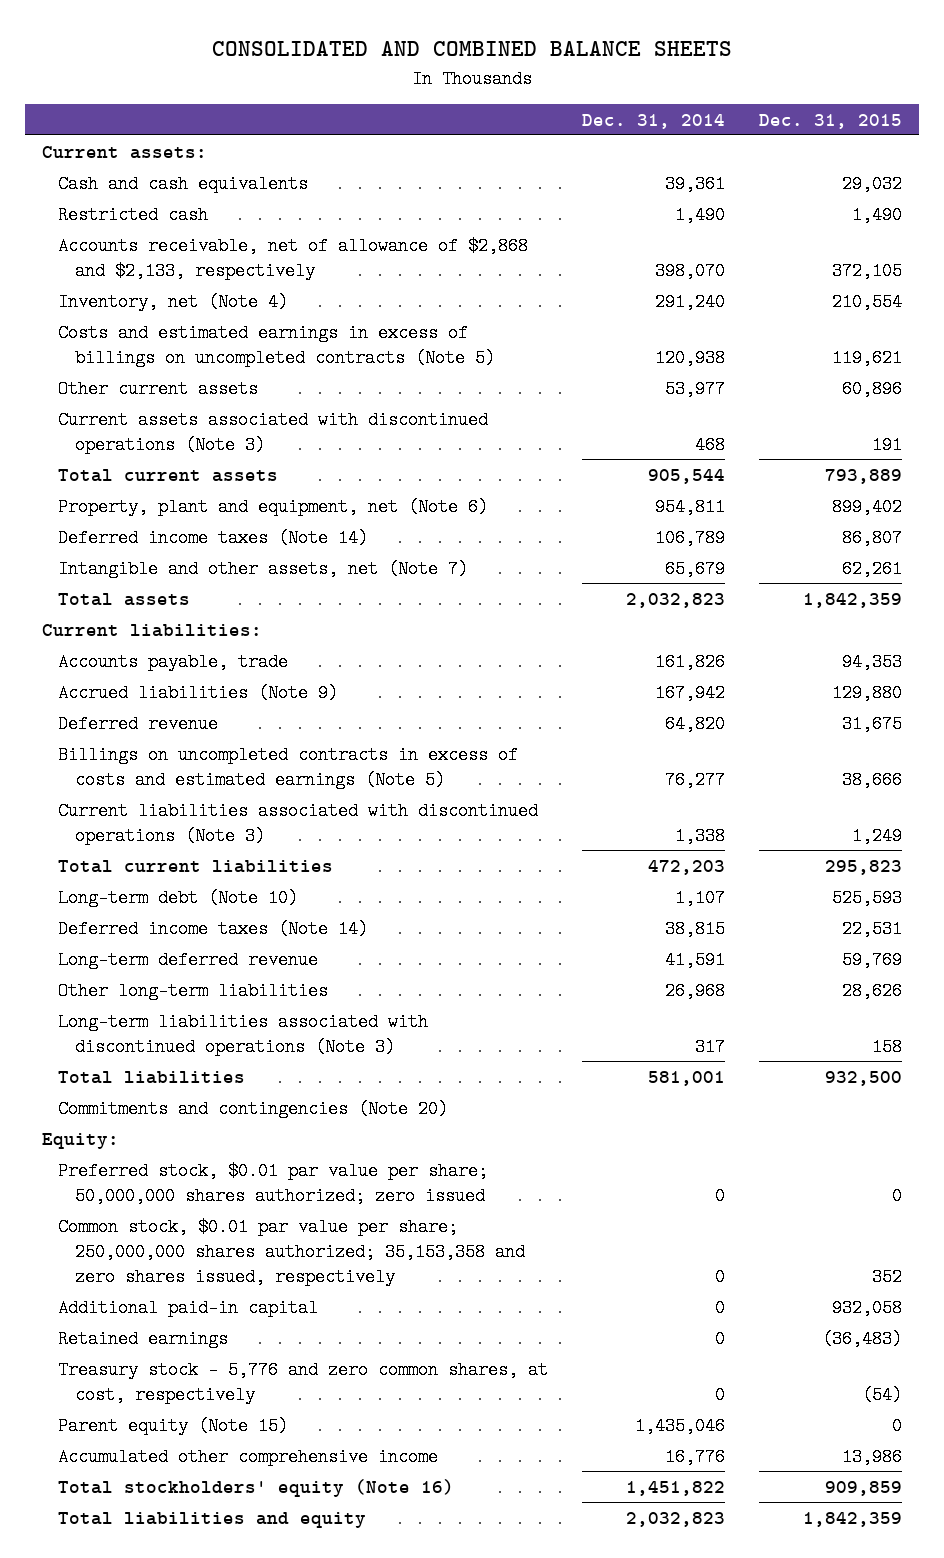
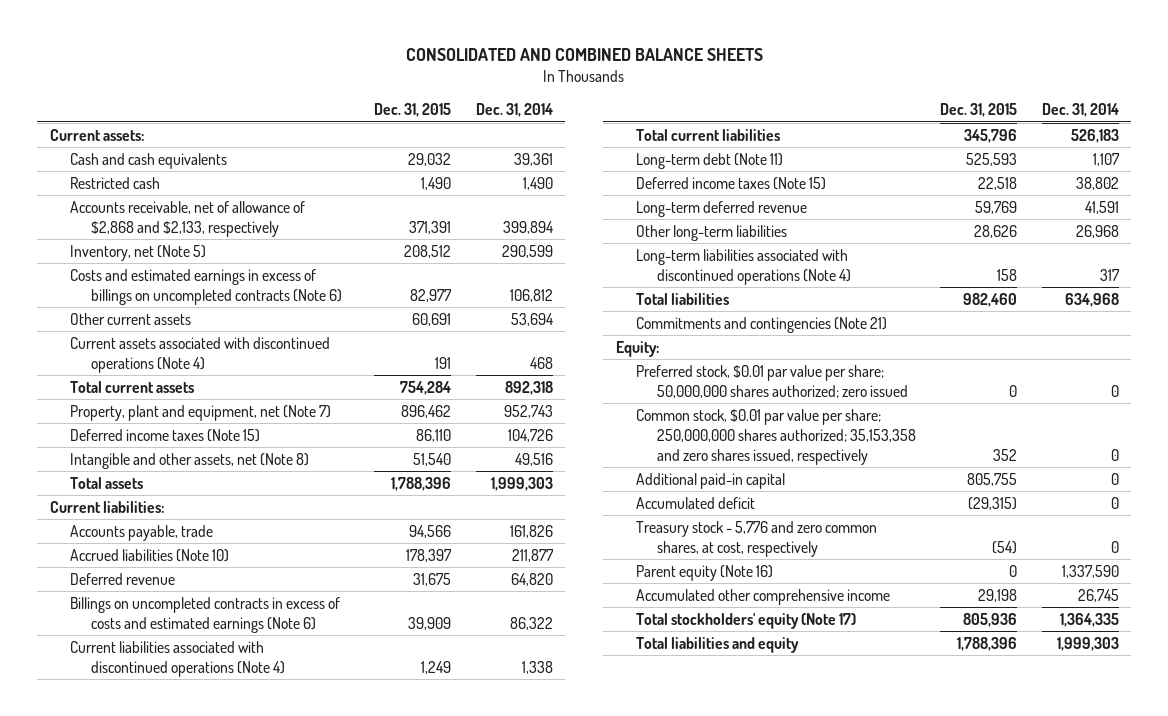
- | Dec. 31, 2014 | Dec. 31, 2015
+ | Dec. 31, 2015 | Dec. 31, 2014
- Accounts receivable, net of allowance of $2,868 and $2,133, respectively | 398,070 | 372,105
- Inventory, net (Note 4) | 291,240 | 210,554
- Costs and estimated earnings in excess of billings on uncompleted contracts (Note 5) | 120,938 | 119,621
- Other current assets | 53,977 | 60,896
- Current assets associated with discontinued operations (Note 3) | 468 | 191
- Total current assets | 905,544 | 793,889
- Property, plant and equipment, net (Note 6) | 954,811 | 899,402
- Deferred income taxes (Note 14) | 106,789 | 86,807
- Intangible and other assets, net (Note 7) | 65,679 | 62,261
- Total assets | 2,032,823 | 1,842,359
+ Accounts receivable, net of allowance of $2,868 and $2,133, respectively | 371,391 | 399,894
+ Inventory, net (Note 5) | 208,512 | 290,599
+ Costs and estimated earnings in excess of billings on uncompleted contracts (Note 6) | 82,977 | 106,812
+ Other current assets | 60,691 | 53,694
+ Current assets associated with discontinued operations (Note 4) | 191 | 468
+ Total current assets | 754,284 | 892,318
+ Property, plant and equipment, net (Note 7) | 896,462 | 952,743
+ Deferred income taxes (Note 15) | 86,110 | 104,726
+ Intangible and other assets, net (Note 8) | 51,540 | 49,516
+ Total assets | 1,788,396 | 1,999,303
- Accounts payable, trade | 161,826 | 94,353
- Accrued liabilities (Note 9) | 167,942 | 129,880
+ Accounts payable, trade | 94,566 | 161,826
+ Accrued liabilities (Note 10) | 178,397 | 211,877
- Billings on uncompleted contracts in excess of costs and estimated earnings (Note 5) | 76,277 | 38,666
- Current liabilities associated with discontinued operations (Note 3) | 1,338 | 1,249
- Total current liabilities | 472,203 | 295,823
- Long-term debt (Note 10) | 1,107 | 525,593
- Deferred income taxes (Note 14) | 38,815 | 22,531
+ Billings on uncompleted contracts in excess of costs and estimated earnings (Note 6) | 39,909 | 86,322
+ Current liabilities associated with discontinued operations (Note 4) | 1,249 | 1,338
+ Total current liabilities | 345,796 | 526,183
+ Long-term debt (Note 11) | 525,593 | 1,107
+ Deferred income taxes (Note 15) | 22,518 | 38,802
- Long-term liabilities associated with discontinued operations (Note 3) | 317 | 158
- Total liabilities | 581,001 | 932,500
- Commitments and contingencies (Note 20)
+ Long-term liabilities associated with discontinued operations (Note 4) | 158 | 317
+ Total liabilities | 982,460 | 634,968
+ Commitments and contingencies (Note 21)
- Additional paid-in capital | 0 | 932,058
- Retained earnings | 0 | (36,483)
+ Additional paid-in capital | 805,755 | 0
+ Accumulated deficit | (29,315) | 0
- Parent equity (Note 15) | 1,435,046 | 0
- Accumulated other comprehensive income | 16,776 | 13,986
- Total stockholders' equity (Note 16) | 1,451,822 | 909,859
- Total liabilities and equity | 2,032,823 | 1,842,359
+ Parent equity (Note 16) | 0 | 1,337,590
+ Accumulated other comprehensive income | 29,198 | 26,745
+ Total stockholders' equity (Note 17) | 805,936 | 1,364,335
+ Total liabilities and equity | 1,788,396 | 1,999,303

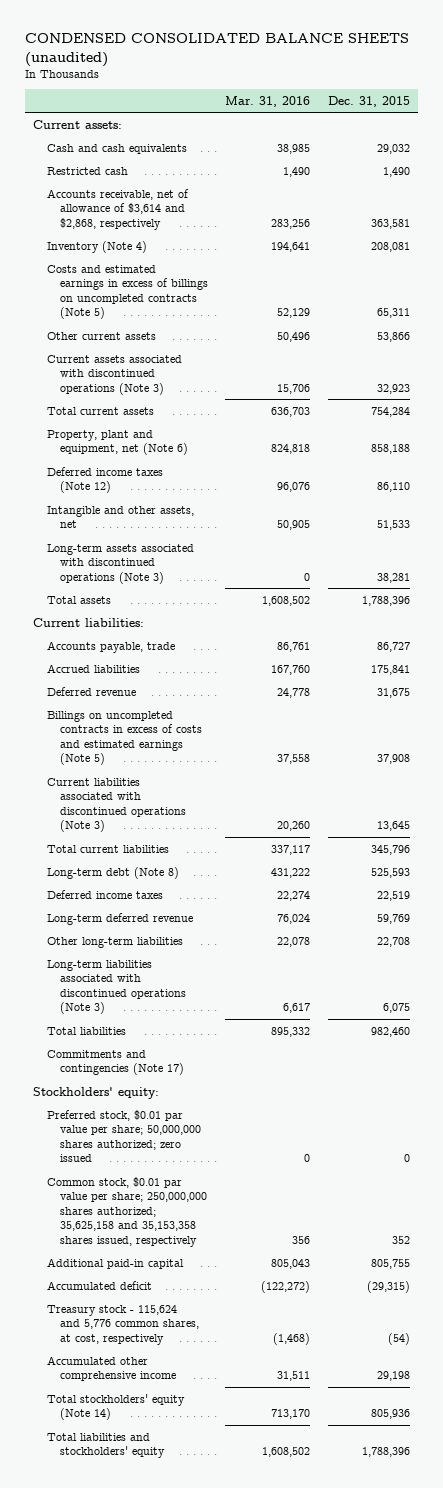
- CONSOLIDATED AND COMBINED BALANCE SHEETS
+ CONDENSED CONSOLIDATED BALANCE SHEETS (unaudited)
- | Dec. 31, 2015 | Dec. 31, 2014
+ | Mar. 31, 2016 | Dec. 31, 2015
- Accounts receivable, net of allowance of $2,868 and $2,133, respectively | 371,391 | 399,894
- Inventory, net (Note 5) | 208,512 | 290,599
- Costs and estimated earnings in excess of billings on uncompleted contracts (Note 6) | 82,977 | 106,812
- Other current assets | 60,691 | 53,694
- Current assets associated with discontinued operations (Note 4) | 191 | 468
+ Accounts receivable, net of allowance of $3,614 and $2,868, respectively | 283,256 | 363,581
+ Inventory (Note 4) | 194,641 | 208,081
+ Costs and estimated earnings in excess of billings on uncompleted contracts (Note 5) | 52,129 | 65,311
+ Other current assets | 50,496 | 53,866
+ Current assets associated with discontinued operations (Note 3) | 15,706 | 32,923
- Property, plant and equipment, net (Note 7) | 896,462 | 952,743
- Deferred income taxes (Note 15) | 86,110 | 104,726
- Intangible and other assets, net (Note 8) | 51,540 | 49,516
+ Property, plant and equipment, net (Note 6) | 824,818 | 858,188
+ Deferred income taxes (Note 12) | 96,076 | 86,110
+ Intangible and other assets, net | 50,905 | 51,533
+ Long-term assets associated with discontinued operations (Note 3) | 0 | 38,281
- Accounts payable, trade | 94,566 | 161,826
- Accrued liabilities (Note 10) | 178,397 | 211,877
+ Accounts payable, trade | 86,761 | 86,727
+ Accrued liabilities | 167,760 | 175,841
- Billings on uncompleted contracts in excess of costs and estimated earnings (Note 6) | 39,909 | 86,322
- Current liabilities associated with discontinued operations (Note 4) | 1,249 | 1,338
+ Billings on uncompleted contracts in excess of costs and estimated earnings (Note 5) | 37,558 | 37,908
+ Current liabilities associated with discontinued operations (Note 3) | 20,260 | 13,645
- Long-term debt (Note 11) | 525,593 | 1,107
- Deferred income taxes (Note 15) | 22,518 | 38,802
+ Long-term debt (Note 8) | 431,222 | 525,593
+ Deferred income taxes | 22,274 | 22,519
- Other long-term liabilities | 28,626 | 26,968
- Long-term liabilities associated with discontinued operations (Note 4) | 158 | 317
+ Other long-term liabilities | 22,078 | 22,708
+ Long-term liabilities associated with discontinued operations (Note 3) | 6,617 | 6,075
- Commitments and contingencies (Note 21)
- Equity:
+ Commitments and contingencies (Note 17)
+ Stockholders' equity:
- Common stock, $0.01 par value per share; 250,000,000 shares authorized; 35,153,358 and zero shares issued, respectively | 352 | 0
+ Common stock, $0.01 par value per share; 250,000,000 shares authorized; 35,625,158 and 35,153,358 shares issued, respectively | 356 | 352
- Treasury stock - 5,776 and zero common shares, at cost, respectively | (54) | 0
- Parent equity (Note 16) | 0 | 1,337,590
+ Treasury stock - 115,624 and 5,776 common shares, at cost, respectively | (1,468) | (54)
- Total stockholders' equity (Note 17) | 805,936 | 1,364,335
- Total liabilities and equity | 1,788,396 | 1,999,303
+ Total stockholders' equity (Note 14) | 713,170 | 805,936
+ Total liabilities and stockholders' equity | 1,608,502 | 1,788,396

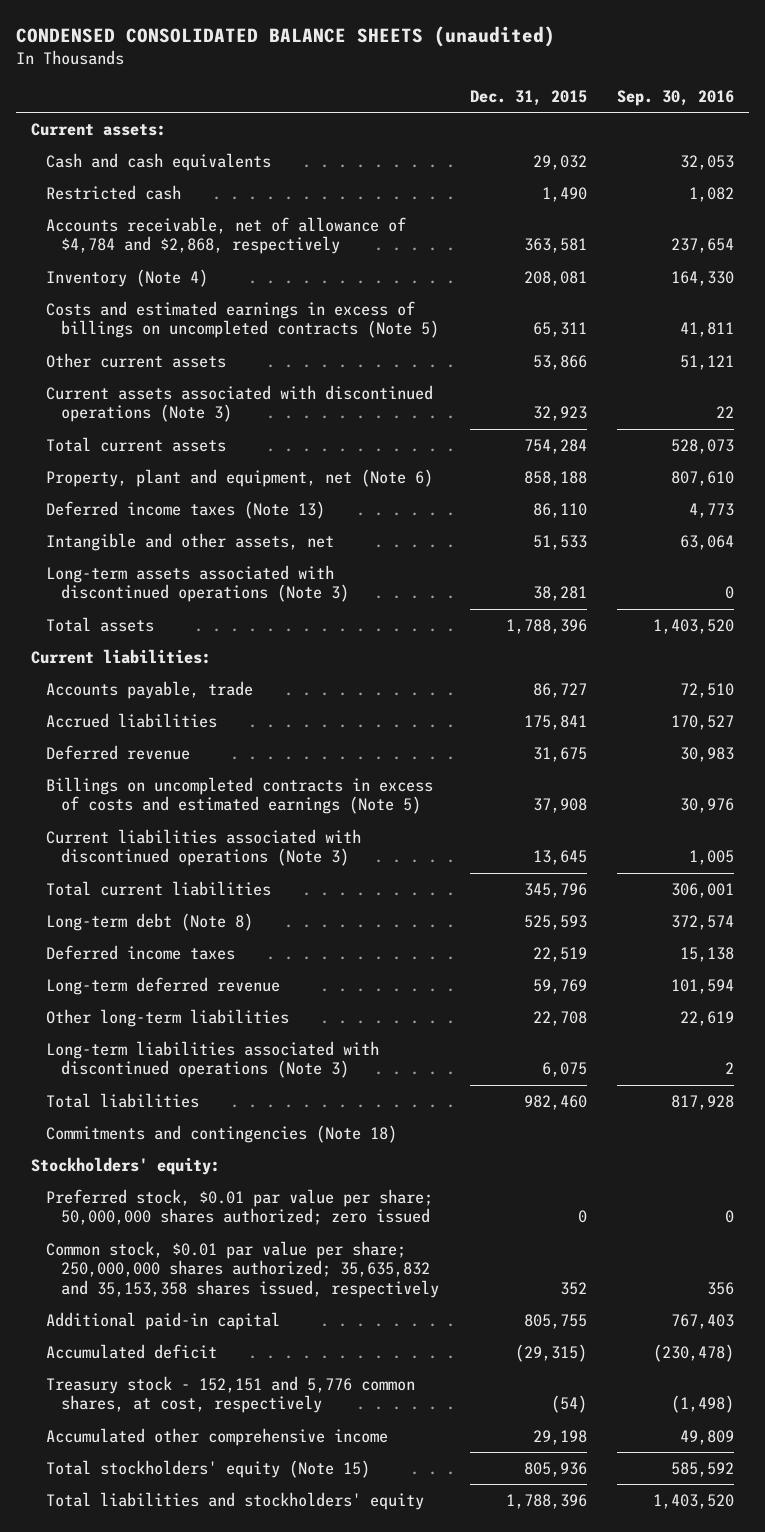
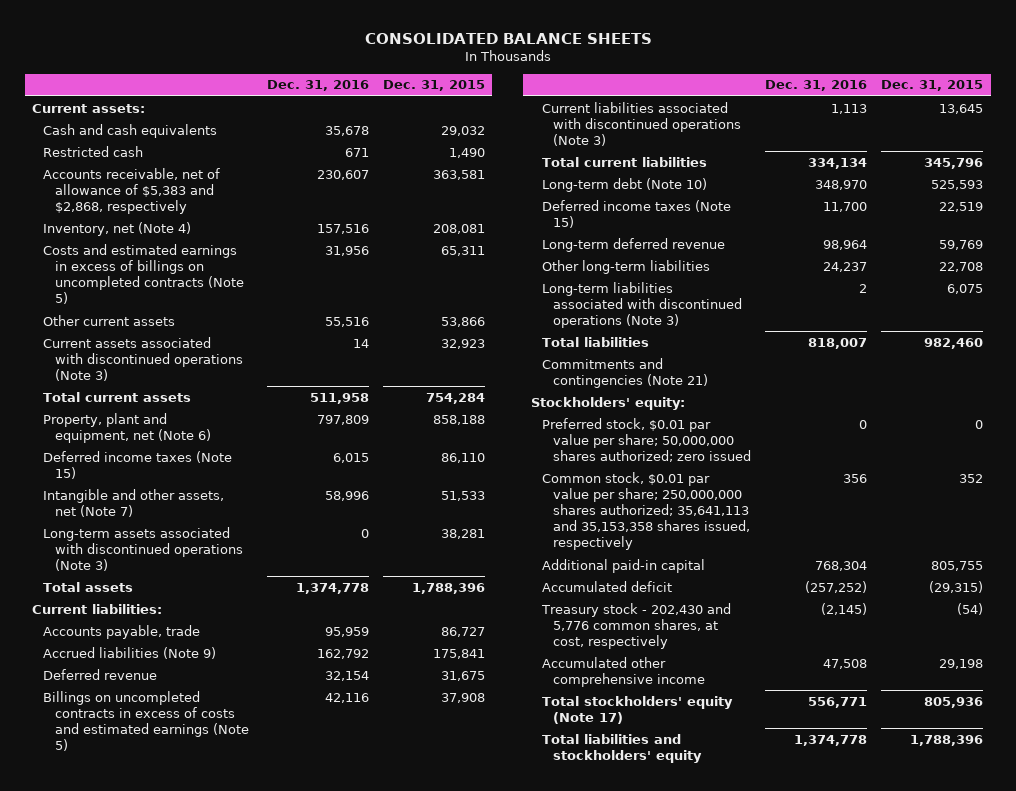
- CONDENSED CONSOLIDATED BALANCE SHEETS (unaudited)
+ CONSOLIDATED BALANCE SHEETS
- | Dec. 31, 2015 | Sep. 30, 2016
+ | Dec. 31, 2016 | Dec. 31, 2015
- Accounts receivable, net of allowance of $4,784 and $2,868, respectively | 363,581 | 237,654
- Inventory (Note 4) | 208,081 | 164,330
+ Accounts receivable, net of allowance of $5,383 and $2,868, respectively | 230,607 | 363,581
+ Inventory, net (Note 4) | 157,516 | 208,081
- Deferred income taxes (Note 13) | 86,110 | 4,773
- Intangible and other assets, net | 51,533 | 63,064
+ Deferred income taxes (Note 15) | 6,015 | 86,110
+ Intangible and other assets, net (Note 7) | 58,996 | 51,533
- Accrued liabilities | 175,841 | 170,527
+ Accrued liabilities (Note 9) | 162,792 | 175,841
- Long-term debt (Note 8) | 525,593 | 372,574
- Deferred income taxes | 22,519 | 15,138
+ Long-term debt (Note 10) | 348,970 | 525,593
+ Deferred income taxes (Note 15) | 11,700 | 22,519
- Commitments and contingencies (Note 18)
+ Commitments and contingencies (Note 21)
- Common stock, $0.01 par value per share; 250,000,000 shares authorized; 35,635,832 and 35,153,358 shares issued, respectively | 352 | 356
+ Common stock, $0.01 par value per share; 250,000,000 shares authorized; 35,641,113 and 35,153,358 shares issued, respectively | 356 | 352
- Treasury stock - 152,151 and 5,776 common shares, at cost, respectively | (54) | (1,498)
+ Treasury stock - 202,430 and 5,776 common shares, at cost, respectively | (2,145) | (54)
- Total stockholders' equity (Note 15) | 805,936 | 585,592
+ Total stockholders' equity (Note 17) | 556,771 | 805,936

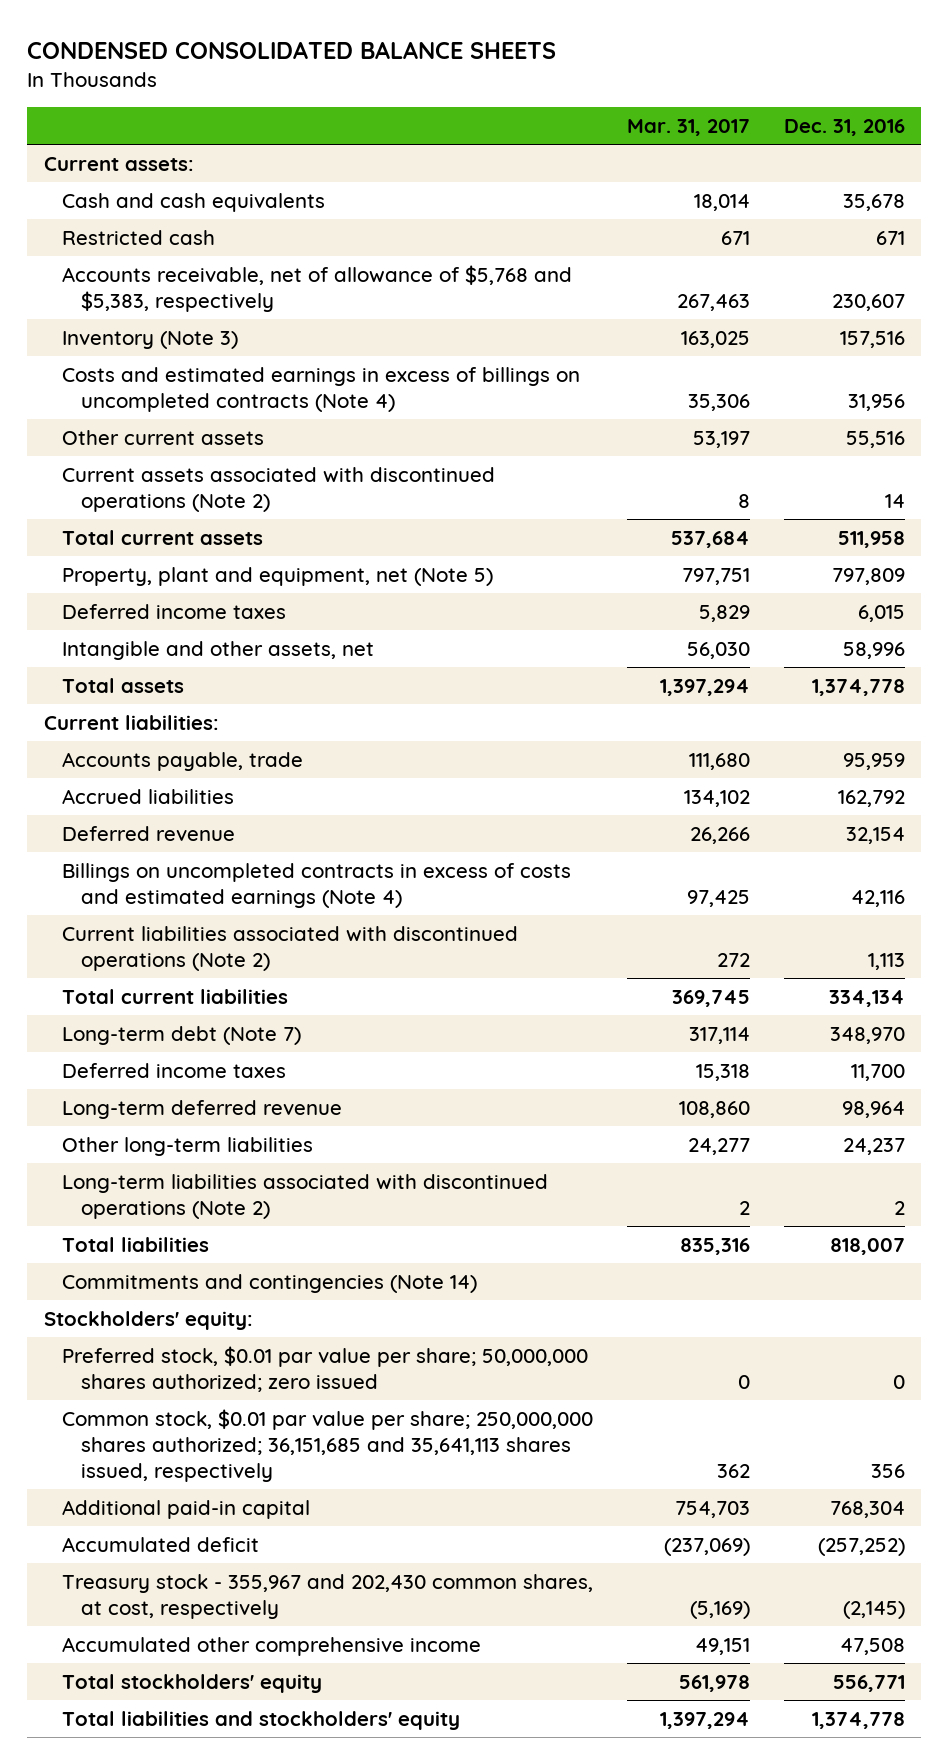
- CONSOLIDATED BALANCE SHEETS
+ CONDENSED CONSOLIDATED BALANCE SHEETS
- | Dec. 31, 2016 | Dec. 31, 2015
+ | Mar. 31, 2017 | Dec. 31, 2016
- Accounts receivable, net of allowance of $5,383 and $2,868, respectively | 230,607 | 363,581
- Inventory, net (Note 4) | 157,516 | 208,081
- Costs and estimated earnings in excess of billings on uncompleted contracts (Note 5) | 31,956 | 65,311
+ Accounts receivable, net of allowance of $5,768 and $5,383, respectively | 267,463 | 230,607
+ Inventory (Note 3) | 163,025 | 157,516
+ Costs and estimated earnings in excess of billings on uncompleted contracts (Note 4) | 35,306 | 31,956
- Current assets associated with discontinued operations (Note 3) | 14 | 32,923
+ Current assets associated with discontinued operations (Note 2) | 8 | 14
- Property, plant and equipment, net (Note 6) | 797,809 | 858,188
- Deferred income taxes (Note 15) | 6,015 | 86,110
- Intangible and other assets, net (Note 7) | 58,996 | 51,533
- Long-term assets associated with discontinued operations (Note 3) | 0 | 38,281
+ Property, plant and equipment, net (Note 5) | 797,751 | 797,809
+ Deferred income taxes | 5,829 | 6,015
+ Intangible and other assets, net | 56,030 | 58,996
- Accrued liabilities (Note 9) | 162,792 | 175,841
+ Accrued liabilities | 134,102 | 162,792
- Billings on uncompleted contracts in excess of costs and estimated earnings (Note 5) | 42,116 | 37,908
- Current liabilities associated with discontinued operations (Note 3) | 1,113 | 13,645
+ Billings on uncompleted contracts in excess of costs and estimated earnings (Note 4) | 97,425 | 42,116
+ Current liabilities associated with discontinued operations (Note 2) | 272 | 1,113
- Long-term debt (Note 10) | 348,970 | 525,593
- Deferred income taxes (Note 15) | 11,700 | 22,519
+ Long-term debt (Note 7) | 317,114 | 348,970
+ Deferred income taxes | 15,318 | 11,700
- Long-term liabilities associated with discontinued operations (Note 3) | 2 | 6,075
+ Long-term liabilities associated with discontinued operations (Note 2) | 2 | 2
- Commitments and contingencies (Note 21)
+ Commitments and contingencies (Note 14)
- Common stock, $0.01 par value per share; 250,000,000 shares authorized; 35,641,113 and 35,153,358 shares issued, respectively | 356 | 352
+ Common stock, $0.01 par value per share; 250,000,000 shares authorized; 36,151,685 and 35,641,113 shares issued, respectively | 362 | 356
- Treasury stock - 202,430 and 5,776 common shares, at cost, respectively | (2,145) | (54)
+ Treasury stock - 355,967 and 202,430 common shares, at cost, respectively | (5,169) | (2,145)
- Total stockholders' equity (Note 17) | 556,771 | 805,936
+ Total stockholders' equity | 561,978 | 556,771

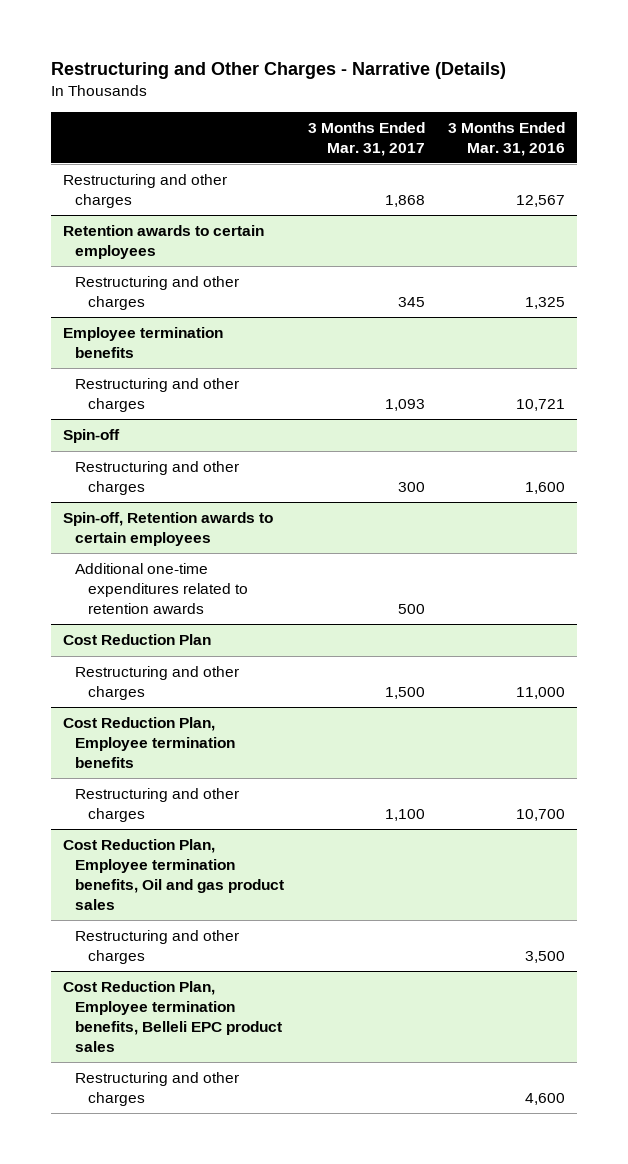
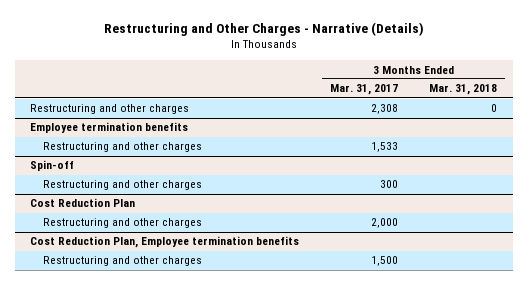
- | 3 Months Ended Mar. 31, 2017 | 3 Months Ended Mar. 31, 2016
+ | 3 Months Ended Mar. 31, 2017 | 3 Months Ended Mar. 31, 2018
- Restructuring and other charges | 1,868 | 12,567
- Retention awards to certain employees
- Restructuring and other charges | 345 | 1,325
+ Restructuring and other charges | 2,308 | 0
@ Employee termination benefits
- Restructuring and other charges | 1,093 | 10,721
+ Restructuring and other charges | 1,533 |
- Spin-off, Retention awards to certain employees
- Additional one-time expenditures related to retention awards | 500 |
@ Cost Reduction Plan
- Restructuring and other charges | 1,500 | 11,000
+ Restructuring and other charges | 2,000 |
@ Cost Reduction Plan, Employee termination benefits
- Restructuring and other charges | 1,100 | 10,700
- Cost Reduction Plan, Employee termination benefits, Oil and gas product sales
- Restructuring and other charges | | 3,500
- Cost Reduction Plan, Employee termination benefits, Belleli EPC product sales
- Restructuring and other charges | | 4,600
@ Cost Reduction Plan, Employee termination benefits
+ Restructuring and other charges | 1,500 |

